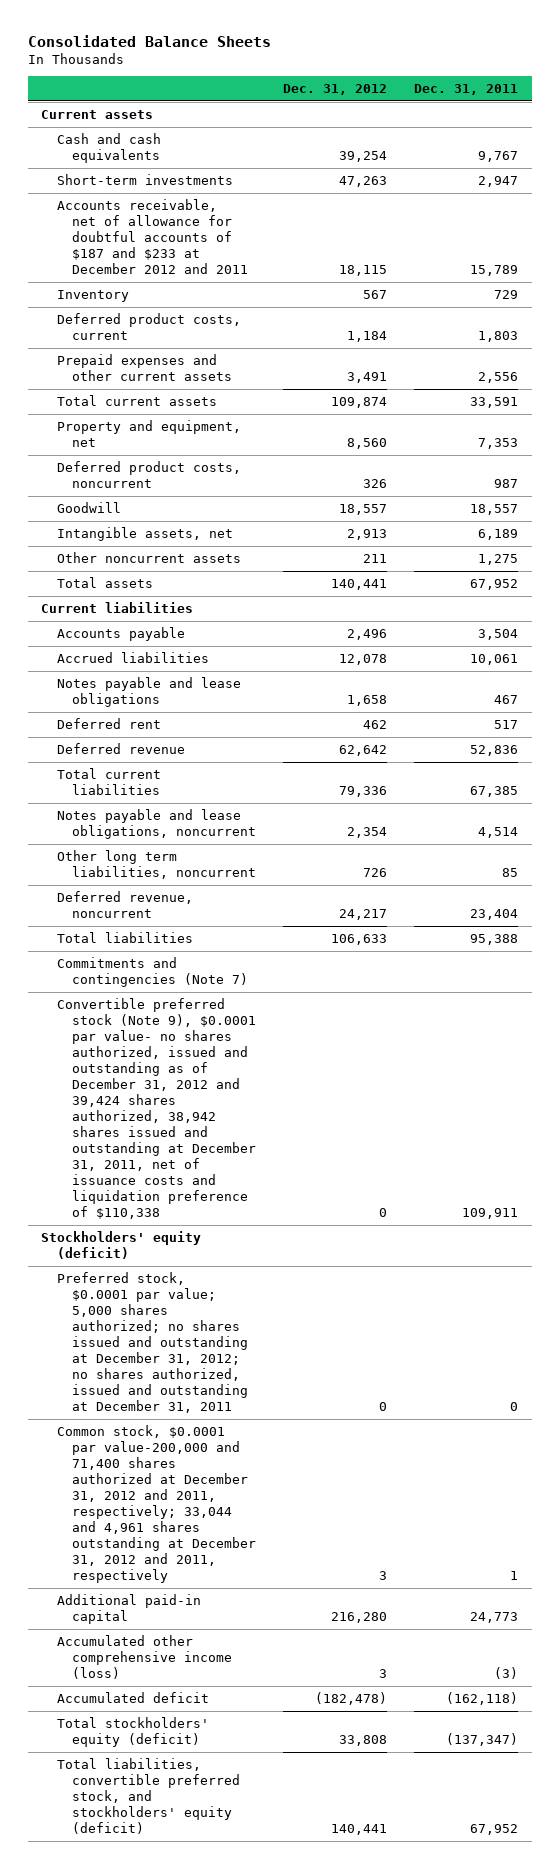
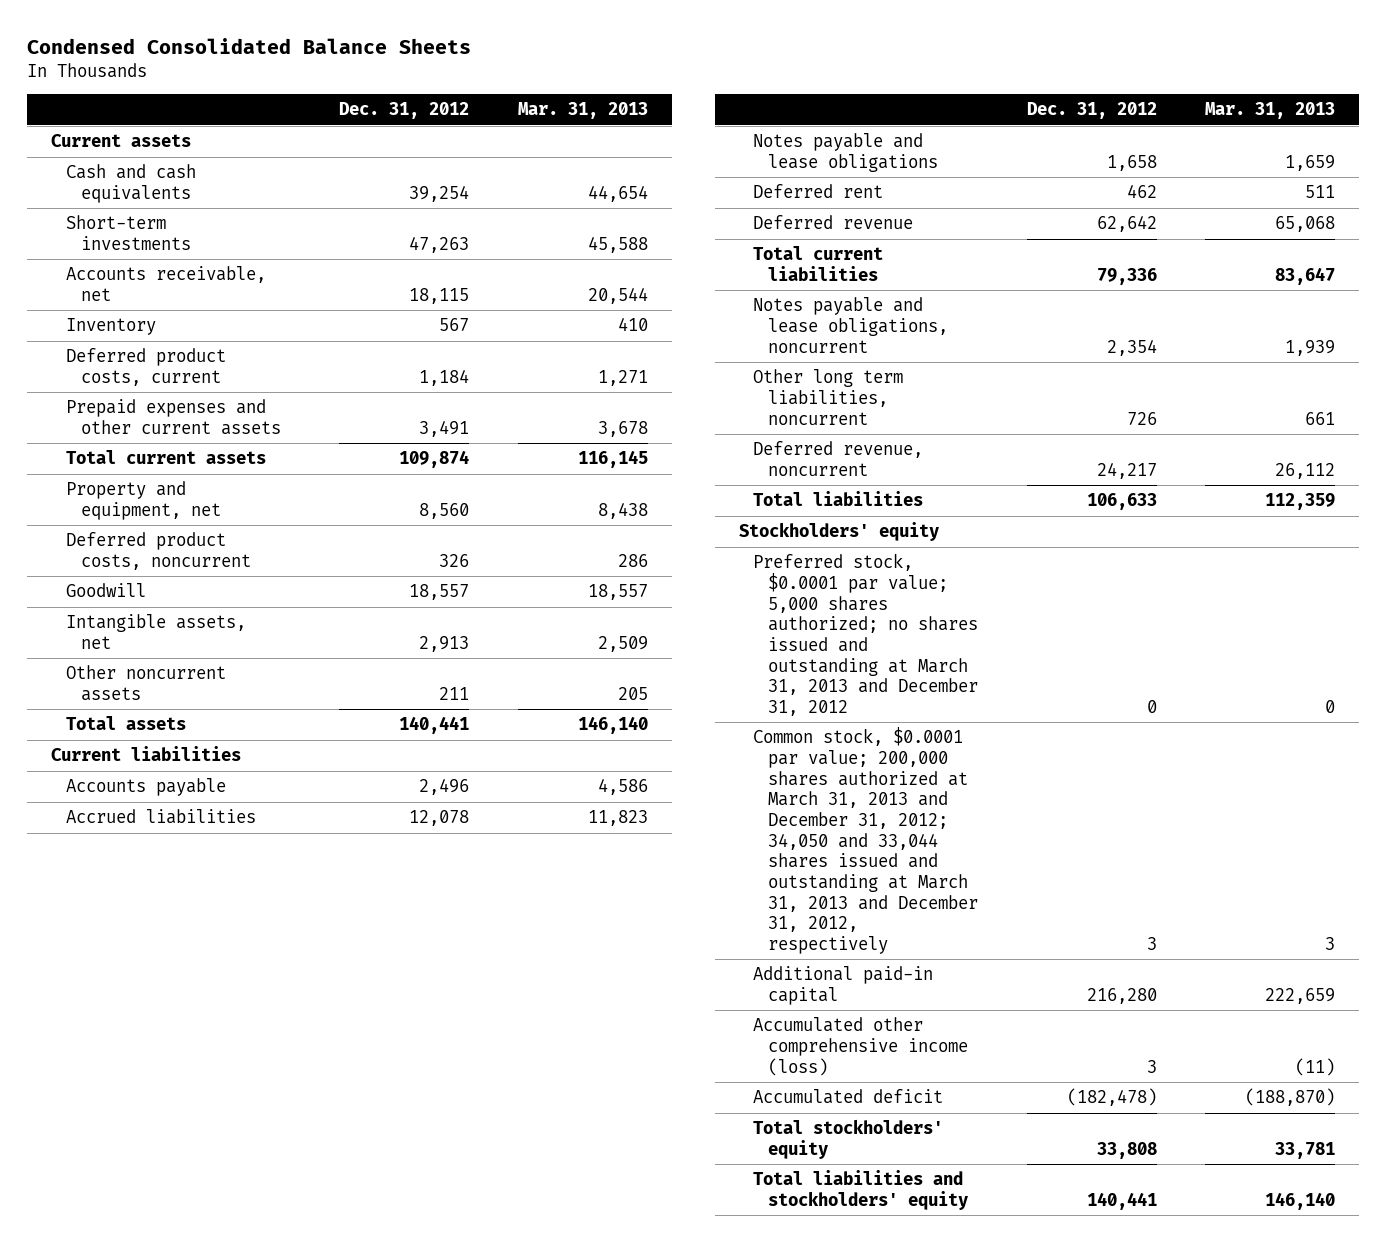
- Consolidated Balance Sheets
+ Condensed Consolidated Balance Sheets
- | Dec. 31, 2012 | Dec. 31, 2011
+ | Dec. 31, 2012 | Mar. 31, 2013
- Accounts receivable, net of allowance for doubtful accounts of $187 and $233 at December 2012 and 2011 | 18,115 | 15,789
+ Accounts receivable, net | 18,115 | 20,544
- Commitments and contingencies (Note 7)
- Convertible preferred stock (Note 9), $0.0001 par value- no shares authorized, issued and outstanding as of December 31, 2012 and 39,424 shares authorized, 38,942 shares issued and outstanding at December 31, 2011, net of issuance costs and liquidation preference of $110,338 | 0 | 109,911
- Stockholders' equity (deficit)
- Preferred stock, $0.0001 par value; 5,000 shares authorized; no shares issued and outstanding at December 31, 2012; no shares authorized, issued and outstanding at December 31, 2011 | 0 | 0
- Common stock, $0.0001 par value-200,000 and 71,400 shares authorized at December 31, 2012 and 2011, respectively; 33,044 and 4,961 shares outstanding at December 31, 2012 and 2011, respectively | 3 | 1
+ Stockholders' equity
+ Preferred stock, $0.0001 par value; 5,000 shares authorized; no shares issued and outstanding at March 31, 2013 and December 31, 2012 | 0 | 0
+ Common stock, $0.0001 par value; 200,000 shares authorized at March 31, 2013 and December 31, 2012; 34,050 and 33,044 shares issued and outstanding at March 31, 2013 and December 31, 2012, respectively | 3 | 3
- Total stockholders' equity (deficit) | 33,808 | (137,347)
- Total liabilities, convertible preferred stock, and stockholders' equity (deficit) | 140,441 | 67,952
+ Total stockholders' equity | 33,808 | 33,781
+ Total liabilities and stockholders' equity | 140,441 | 146,140

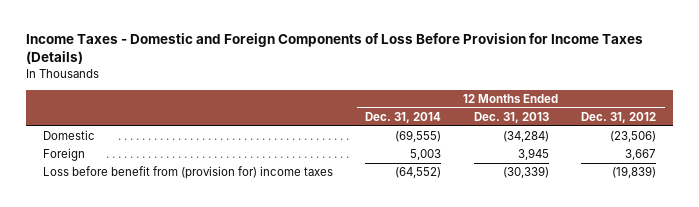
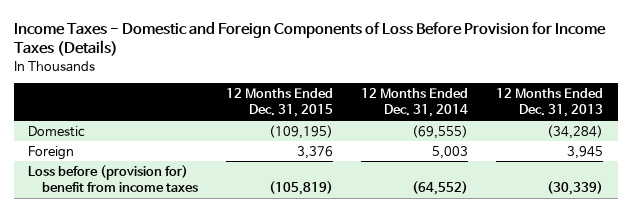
- | 12 Months Ended Dec. 31, 2014 | 12 Months Ended Dec. 31, 2013 | 12 Months Ended Dec. 31, 2012
+ | 12 Months Ended Dec. 31, 2015 | 12 Months Ended Dec. 31, 2014 | 12 Months Ended Dec. 31, 2013
- Loss before benefit from (provision for) income taxes | (64,552) | (30,339) | (19,839)
+ Loss before (provision for) benefit from income taxes | (105,819) | (64,552) | (30,339)

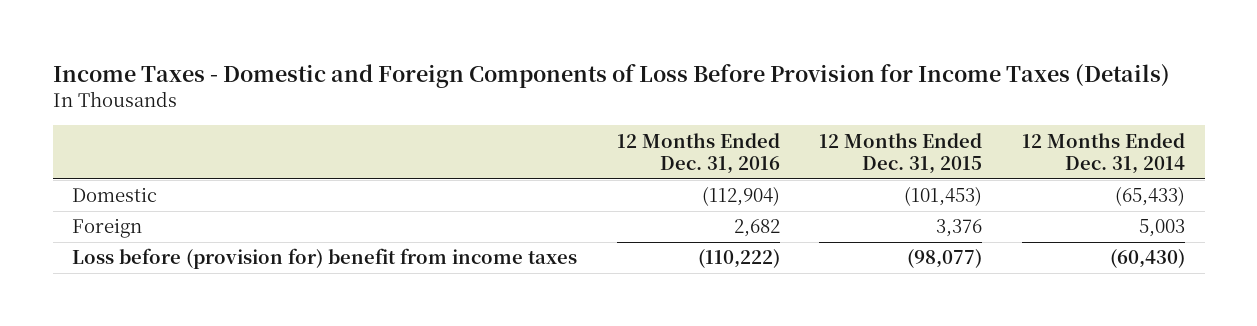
- | 12 Months Ended Dec. 31, 2015 | 12 Months Ended Dec. 31, 2014 | 12 Months Ended Dec. 31, 2013
+ | 12 Months Ended Dec. 31, 2016 | 12 Months Ended Dec. 31, 2015 | 12 Months Ended Dec. 31, 2014
- Domestic | (109,195) | (69,555) | (34,284)
+ Domestic | (112,904) | (101,453) | (65,433)
- Loss before (provision for) benefit from income taxes | (105,819) | (64,552) | (30,339)
+ Loss before (provision for) benefit from income taxes | (110,222) | (98,077) | (60,430)

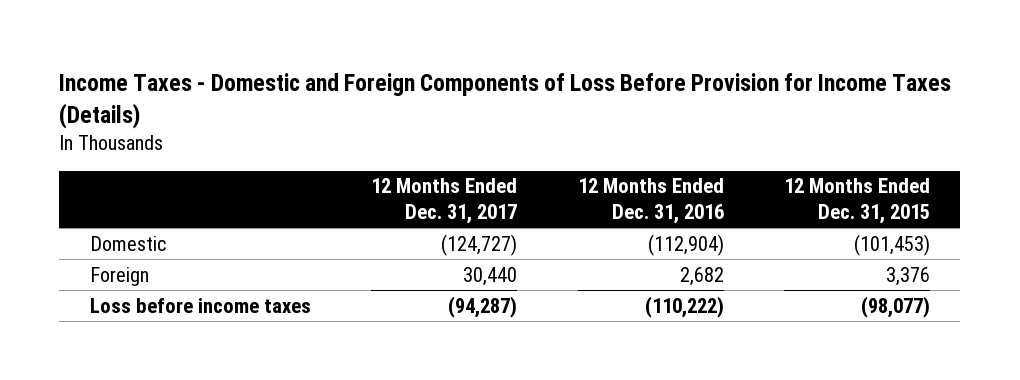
- | 12 Months Ended Dec. 31, 2016 | 12 Months Ended Dec. 31, 2015 | 12 Months Ended Dec. 31, 2014
+ | 12 Months Ended Dec. 31, 2017 | 12 Months Ended Dec. 31, 2016 | 12 Months Ended Dec. 31, 2015
- Loss before (provision for) benefit from income taxes | (110,222) | (98,077) | (60,430)
+ Loss before income taxes | (94,287) | (110,222) | (98,077)

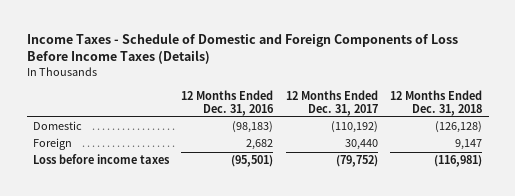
- Income Taxes - Domestic and Foreign Components of Loss Before Provision for Income Taxes (Details)
+ Income Taxes - Schedule of Domestic and Foreign Components of Loss Before Income Taxes (Details)
- | 12 Months Ended Dec. 31, 2017 | 12 Months Ended Dec. 31, 2016 | 12 Months Ended Dec. 31, 2015
+ | 12 Months Ended Dec. 31, 2016 | 12 Months Ended Dec. 31, 2017 | 12 Months Ended Dec. 31, 2018
- Domestic | (124,727) | (112,904) | (101,453)
+ Domestic | (98,183) | (110,192) | (126,128)
- Loss before income taxes | (94,287) | (110,222) | (98,077)
+ Loss before income taxes | (95,501) | (79,752) | (116,981)

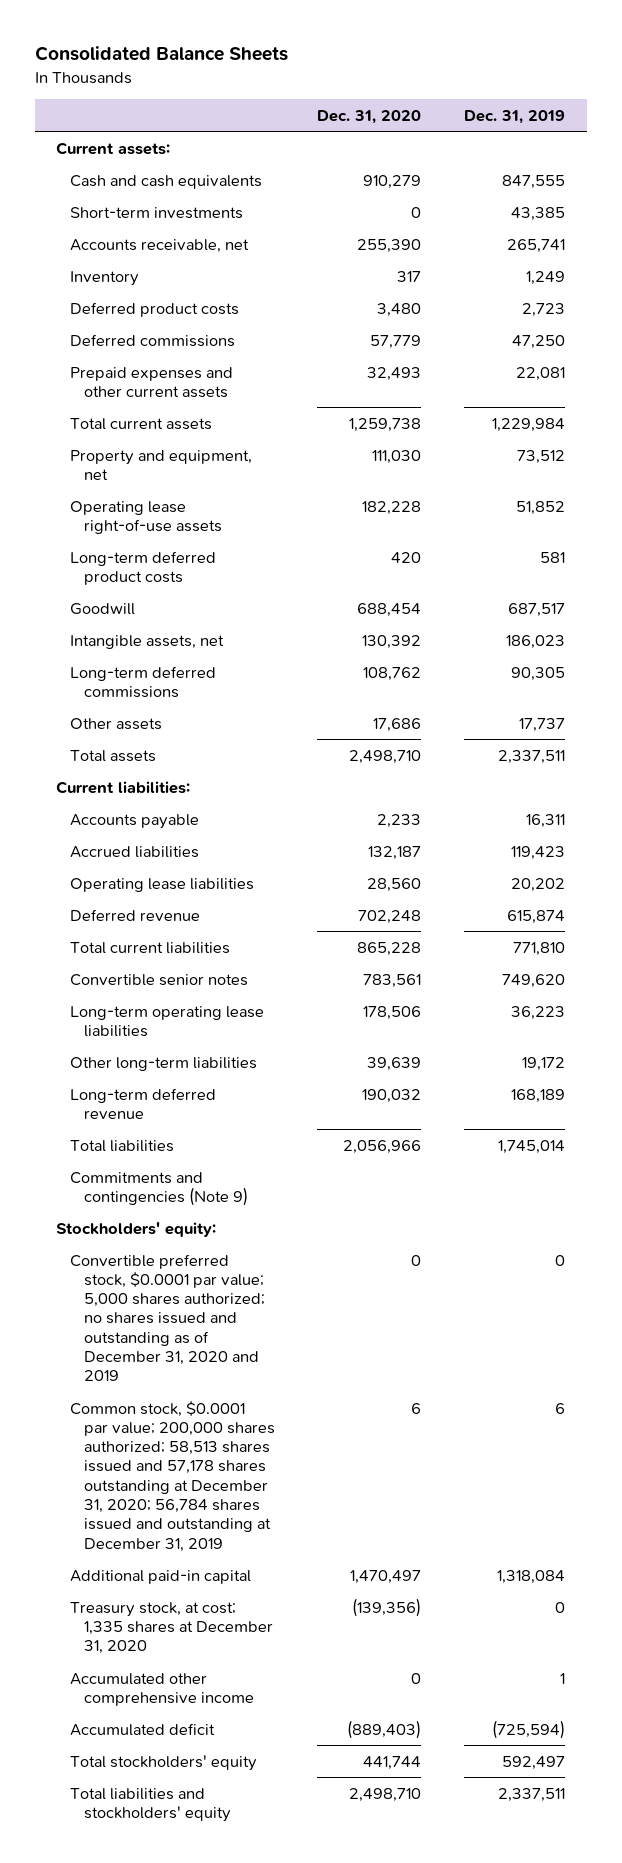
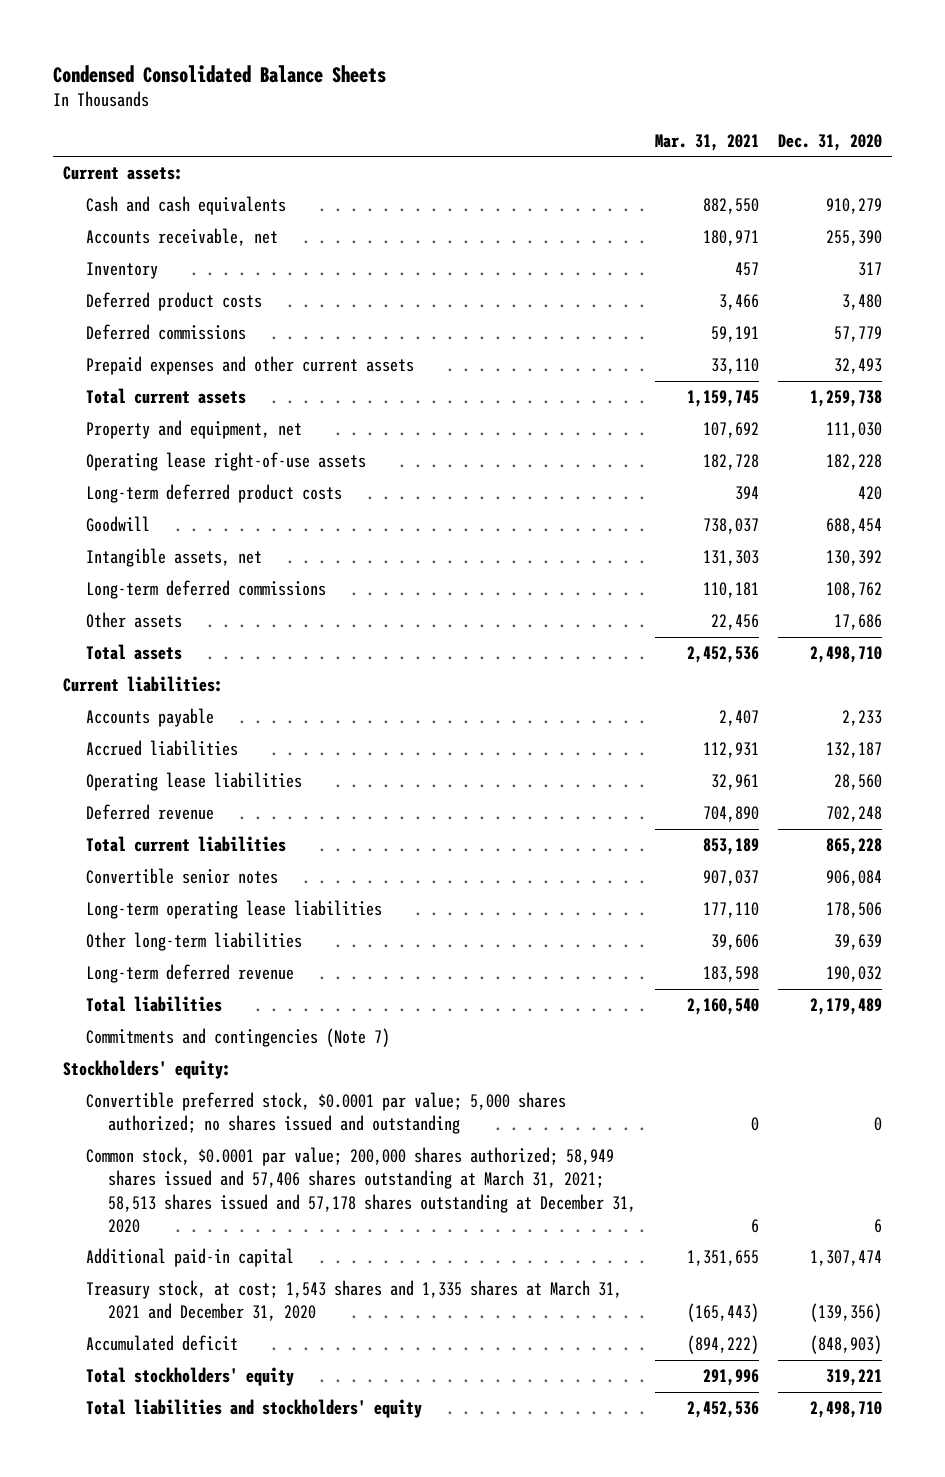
- Consolidated Balance Sheets
+ Condensed Consolidated Balance Sheets
- | Dec. 31, 2020 | Dec. 31, 2019
+ | Mar. 31, 2021 | Dec. 31, 2020
- Short-term investments | 0 | 43,385
- Convertible senior notes | 783,561 | 749,620
+ Convertible senior notes | 907,037 | 906,084
- Total liabilities | 2,056,966 | 1,745,014
- Commitments and contingencies (Note 9)
+ Total liabilities | 2,160,540 | 2,179,489
+ Commitments and contingencies (Note 7)
- Convertible preferred stock, $0.0001 par value; 5,000 shares authorized; no shares issued and outstanding as of December 31, 2020 and 2019 | 0 | 0
- Common stock, $0.0001 par value; 200,000 shares authorized; 58,513 shares issued and 57,178 shares outstanding at December 31, 2020; 56,784 shares issued and outstanding at December 31, 2019 | 6 | 6
- Additional paid-in capital | 1,470,497 | 1,318,084
- Treasury stock, at cost; 1,335 shares at December 31, 2020 | (139,356) | 0
- Accumulated other comprehensive income | 0 | 1
- Accumulated deficit | (889,403) | (725,594)
- Total stockholders' equity | 441,744 | 592,497
+ Convertible preferred stock, $0.0001 par value; 5,000 shares authorized; no shares issued and outstanding | 0 | 0
+ Common stock, $0.0001 par value; 200,000 shares authorized; 58,949 shares issued and 57,406 shares outstanding at March 31, 2021; 58,513 shares issued and 57,178 shares outstanding at December 31, 2020 | 6 | 6
+ Additional paid-in capital | 1,351,655 | 1,307,474
+ Treasury stock, at cost; 1,543 shares and 1,335 shares at March 31, 2021 and December 31, 2020 | (165,443) | (139,356)
+ Accumulated deficit | (894,222) | (848,903)
+ Total stockholders' equity | 291,996 | 319,221

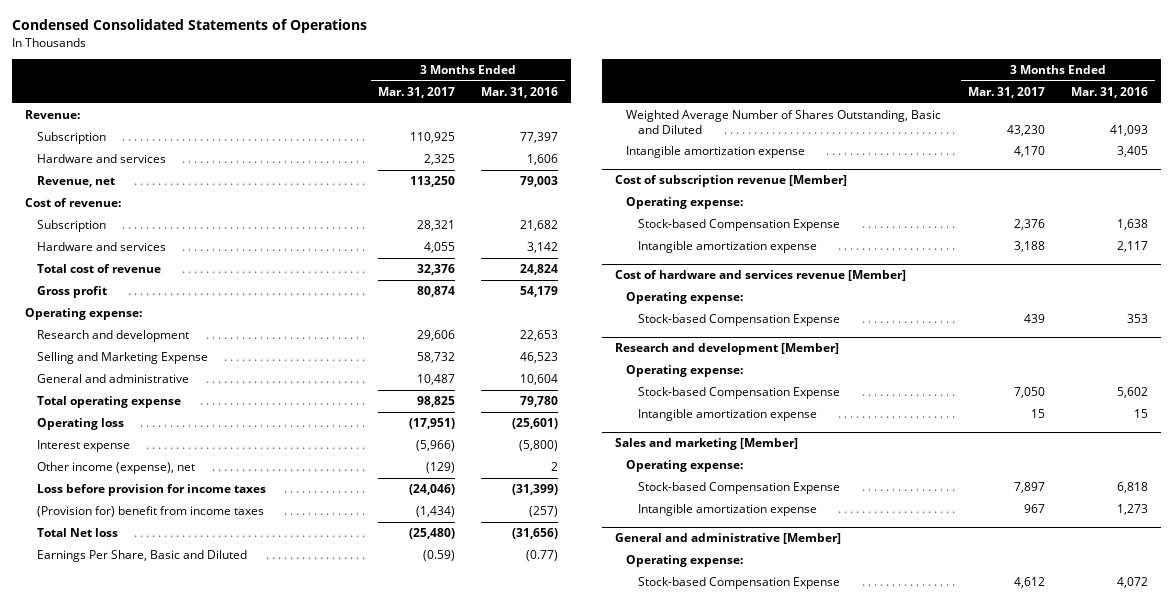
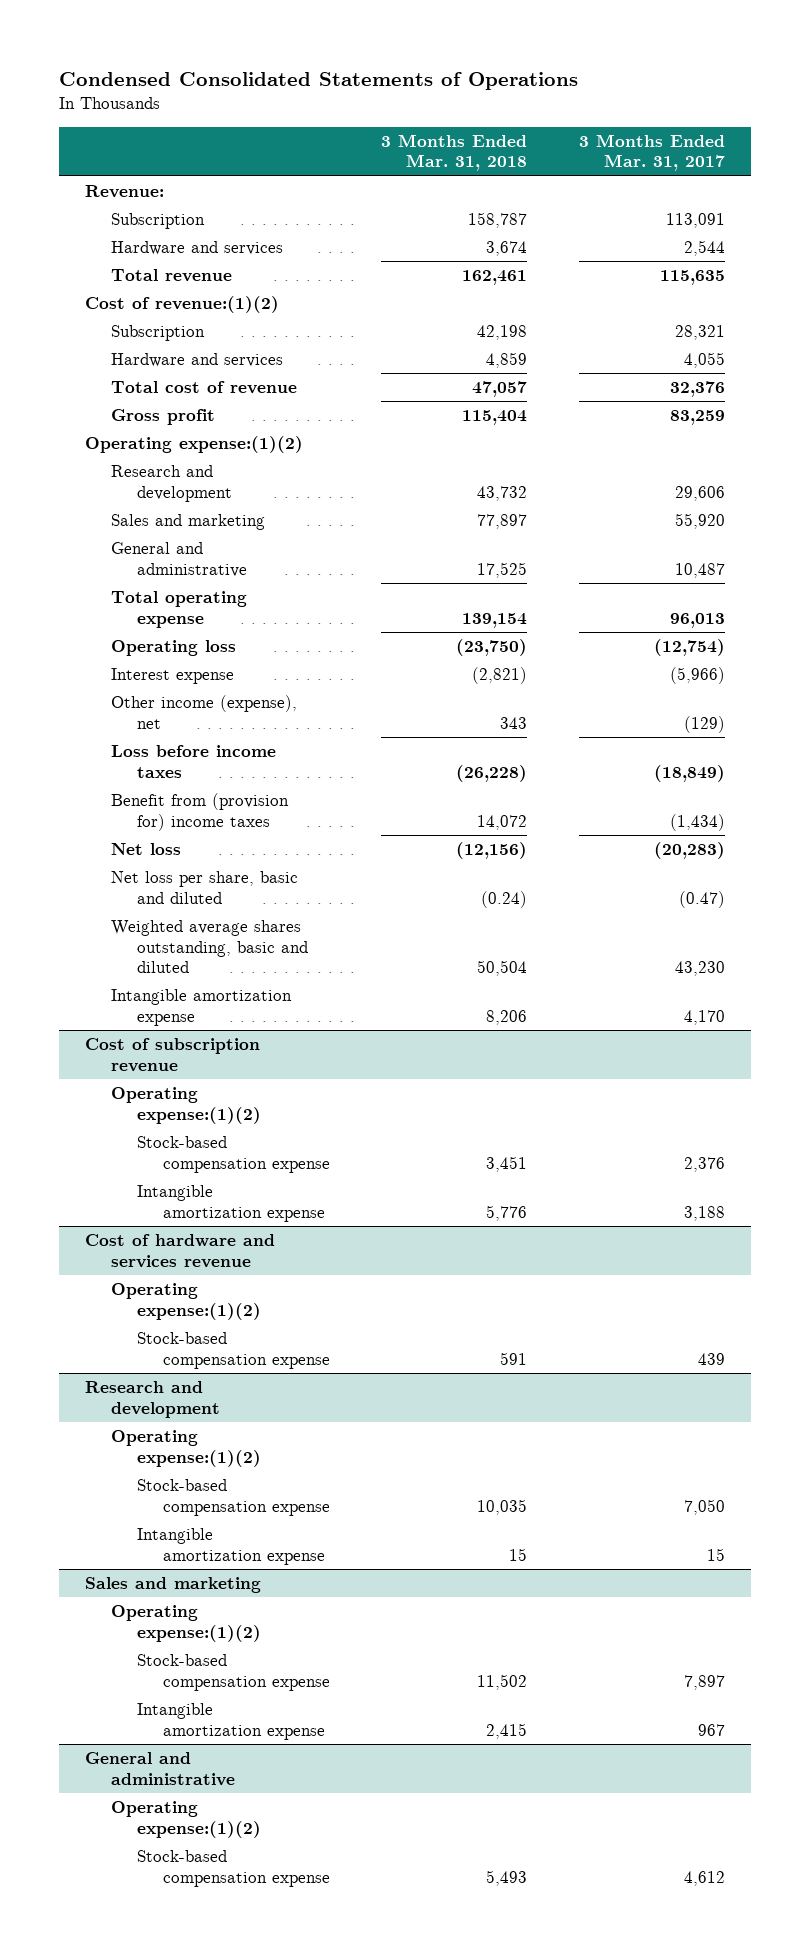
- | 3 Months Ended Mar. 31, 2017 | 3 Months Ended Mar. 31, 2016
+ | 3 Months Ended Mar. 31, 2018 | 3 Months Ended Mar. 31, 2017
- Subscription | 110,925 | 77,397
- Hardware and services | 2,325 | 1,606
- Revenue, net | 113,250 | 79,003
- Cost of revenue:
+ Subscription | 158,787 | 113,091
+ Hardware and services | 3,674 | 2,544
+ Total revenue | 162,461 | 115,635
+ Cost of revenue:(1)(2)
- Gross profit | 80,874 | 54,179
- Operating expense:
+ Gross profit | 115,404 | 83,259
+ Operating expense:(1)(2)
- Selling and Marketing Expense | 58,732 | 46,523
+ Sales and marketing | 77,897 | 55,920
- Total operating expense | 98,825 | 79,780
- Operating loss | (17,951) | (25,601)
+ Total operating expense | 139,154 | 96,013
+ Operating loss | (23,750) | (12,754)
- Loss before provision for income taxes | (24,046) | (31,399)
- (Provision for) benefit from income taxes | (1,434) | (257)
- Total Net loss | (25,480) | (31,656)
- Earnings Per Share, Basic and Diluted | (0.59) | (0.77)
- Weighted Average Number of Shares Outstanding, Basic and Diluted | 43,230 | 41,093
+ Loss before income taxes | (26,228) | (18,849)
+ Benefit from (provision for) income taxes | 14,072 | (1,434)
+ Net loss | (12,156) | (20,283)
+ Net loss per share, basic and diluted | (0.24) | (0.47)
+ Weighted average shares outstanding, basic and diluted | 50,504 | 43,230
- Cost of subscription revenue [Member]
- Operating expense:
- Stock-based Compensation Expense | 2,376 | 1,638
+ Cost of subscription revenue
+ Operating expense:(1)(2)
+ Stock-based compensation expense | 3,451 | 2,376
- Cost of hardware and services revenue [Member]
- Operating expense:
- Stock-based Compensation Expense | 439 | 353
- Research and development [Member]
- Operating expense:
- Stock-based Compensation Expense | 7,050 | 5,602
+ Cost of hardware and services revenue
+ Operating expense:(1)(2)
+ Stock-based compensation expense | 591 | 439
+ Research and development
+ Operating expense:(1)(2)
+ Stock-based compensation expense | 10,035 | 7,050
- Sales and marketing [Member]
- Operating expense:
- Stock-based Compensation Expense | 7,897 | 6,818
+ Sales and marketing
+ Operating expense:(1)(2)
+ Stock-based compensation expense | 11,502 | 7,897
- General and administrative [Member]
- Operating expense:
- Stock-based Compensation Expense | 4,612 | 4,072
+ General and administrative
+ Operating expense:(1)(2)
+ Stock-based compensation expense | 5,493 | 4,612

